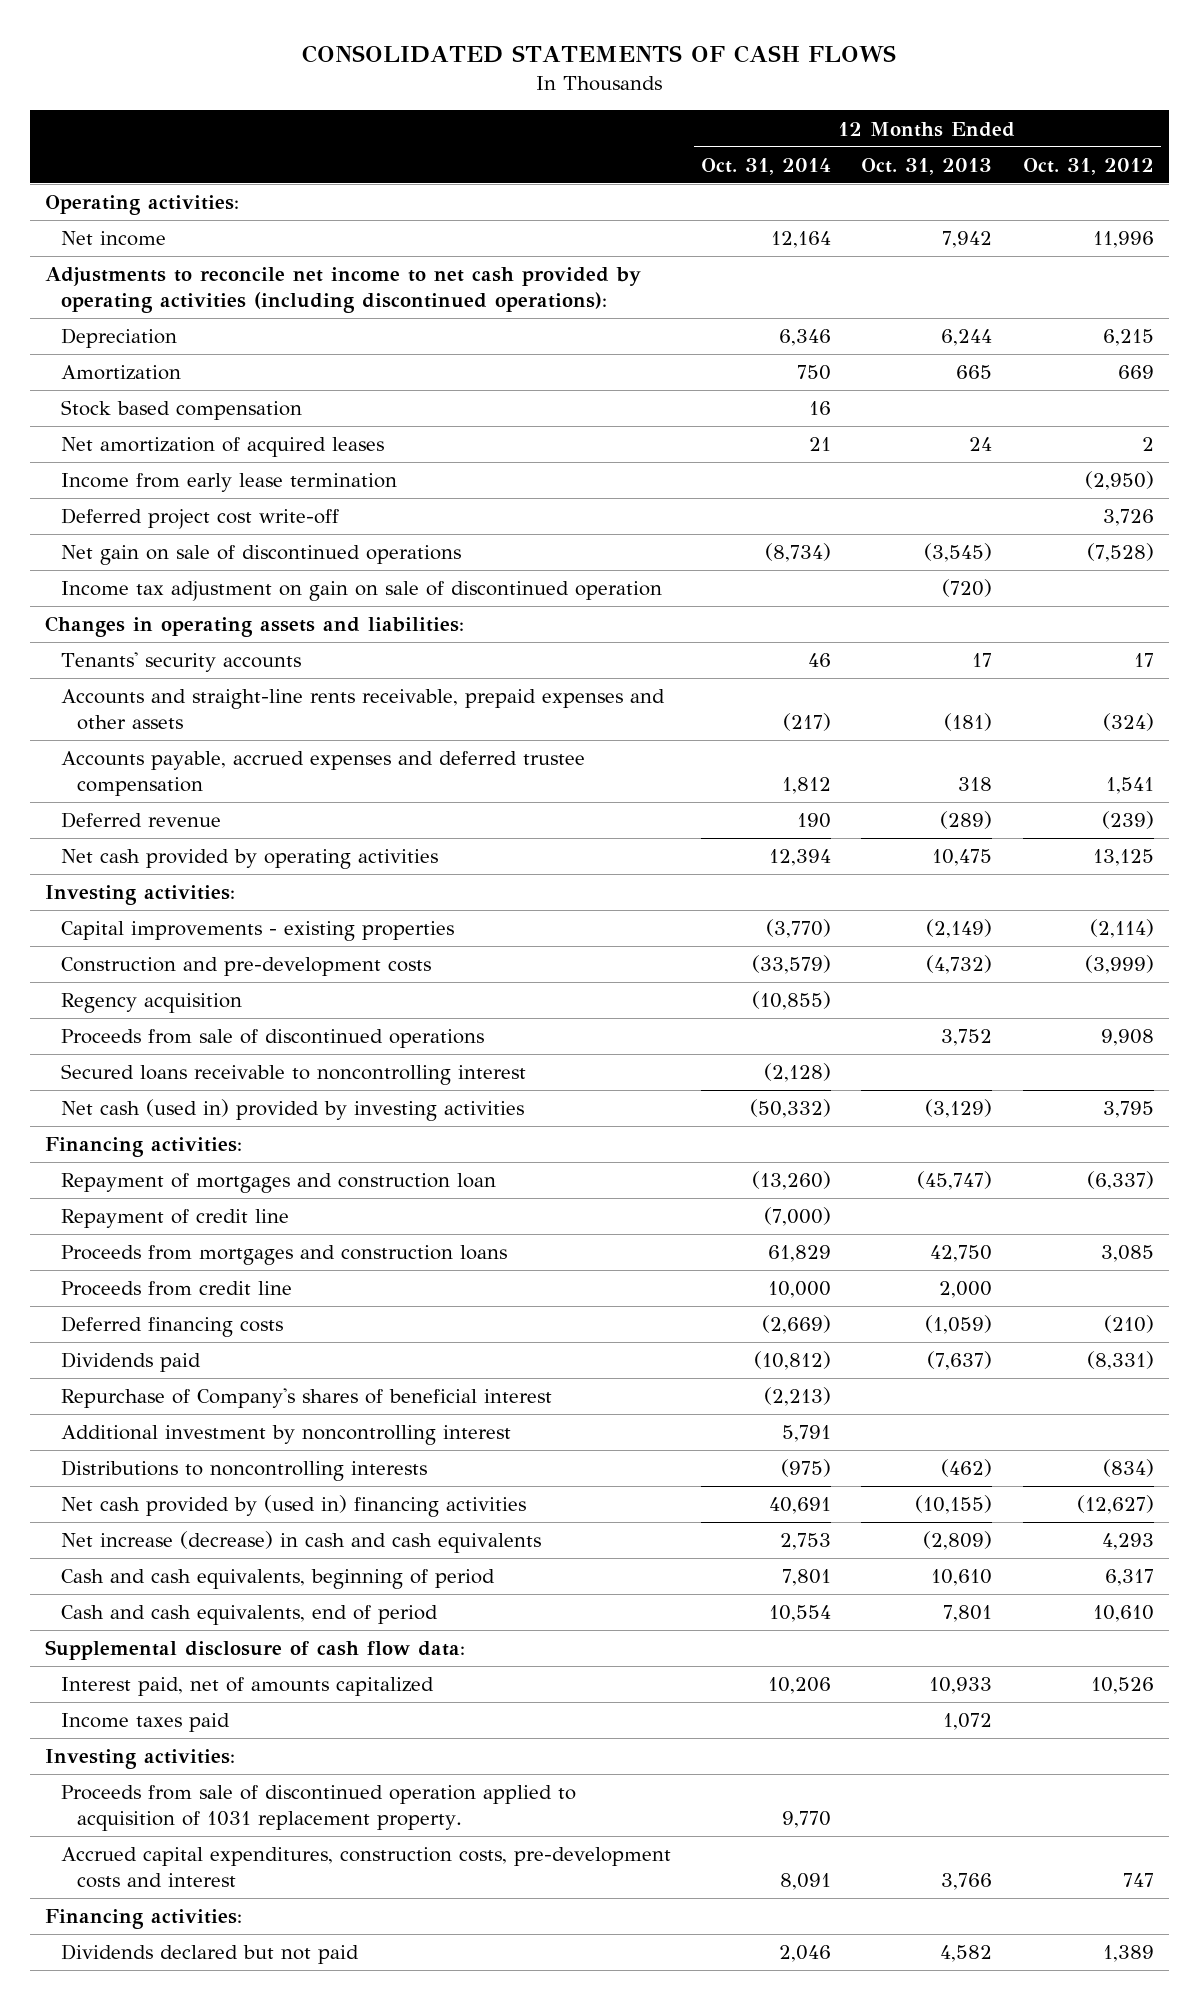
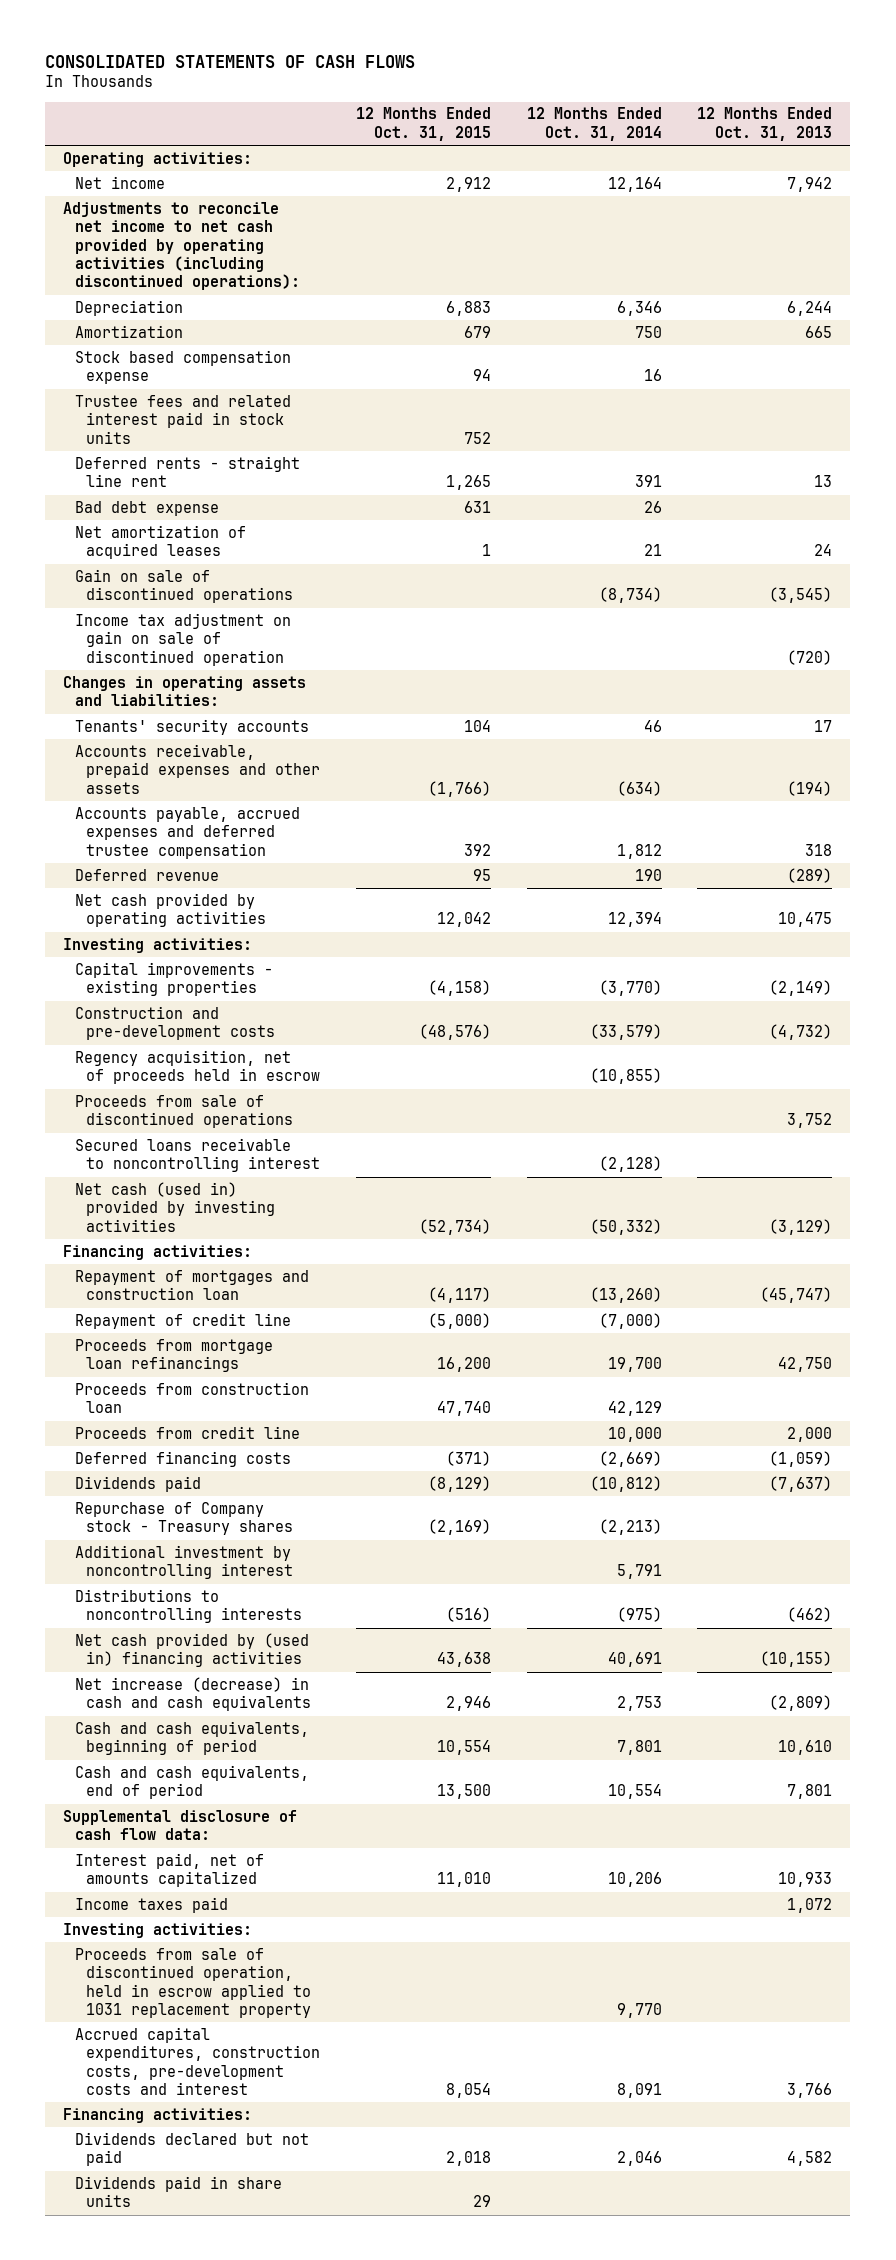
- | 12 Months Ended Oct. 31, 2014 | 12 Months Ended Oct. 31, 2013 | 12 Months Ended Oct. 31, 2012
+ | 12 Months Ended Oct. 31, 2015 | 12 Months Ended Oct. 31, 2014 | 12 Months Ended Oct. 31, 2013
- Stock based compensation | 16 | |
+ Stock based compensation expense | 94 | 16 |
+ Trustee fees and related interest paid in stock units | 752 | |
+ Deferred rents - straight line rent | 1,265 | 391 | 13
+ Bad debt expense | 631 | 26 |
- Income from early lease termination | | | (2,950)
- Deferred project cost write-off | | | 3,726
- Net gain on sale of discontinued operations | (8,734) | (3,545) | (7,528)
+ Gain on sale of discontinued operations | | (8,734) | (3,545)
- Accounts and straight-line rents receivable, prepaid expenses and other assets | (217) | (181) | (324)
+ Accounts receivable, prepaid expenses and other assets | (1,766) | (634) | (194)
- Regency acquisition | (10,855) | |
+ Regency acquisition, net of proceeds held in escrow | | (10,855) |
- Proceeds from mortgages and construction loans | 61,829 | 42,750 | 3,085
+ Proceeds from mortgage loan refinancings | 16,200 | 19,700 | 42,750
+ Proceeds from construction loan | 47,740 | 42,129 |
- Repurchase of Company's shares of beneficial interest | (2,213) | |
+ Repurchase of Company stock - Treasury shares | (2,169) | (2,213) |
- Proceeds from sale of discontinued operation applied to acquisition of 1031 replacement property. | 9,770 | |
+ Proceeds from sale of discontinued operation, held in escrow applied to 1031 replacement property | | 9,770 |
+ Dividends paid in share units | 29 | |

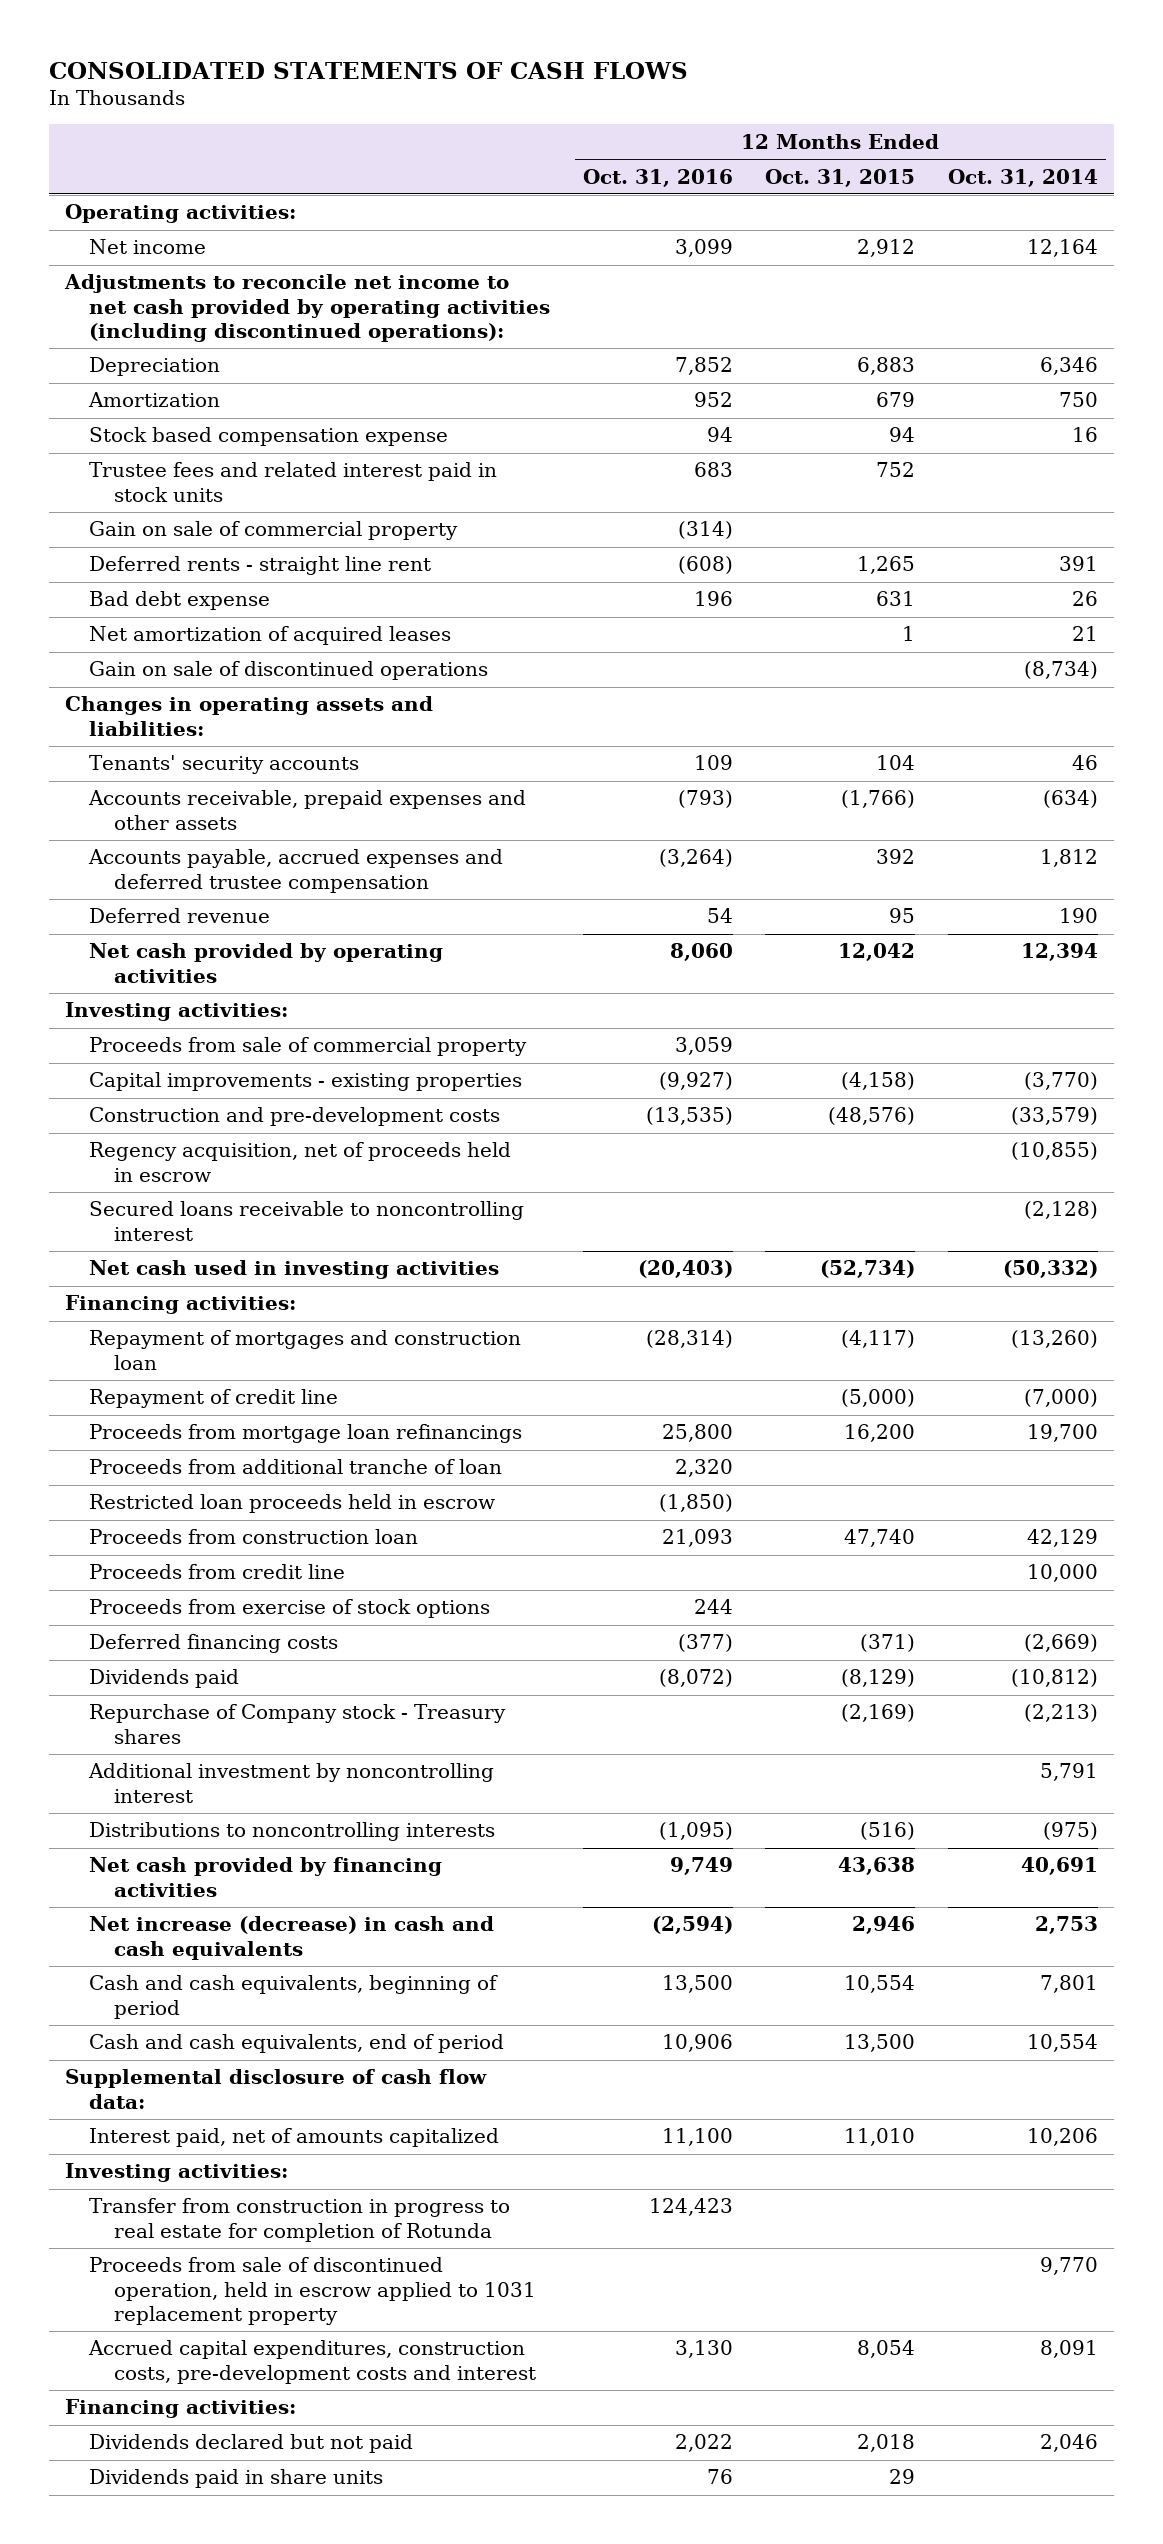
- | 12 Months Ended Oct. 31, 2015 | 12 Months Ended Oct. 31, 2014 | 12 Months Ended Oct. 31, 2013
+ | 12 Months Ended Oct. 31, 2016 | 12 Months Ended Oct. 31, 2015 | 12 Months Ended Oct. 31, 2014
+ Gain on sale of commercial property | (314) | |
- Income tax adjustment on gain on sale of discontinued operation | | | (720)
+ Proceeds from sale of commercial property | 3,059 | |
- Proceeds from sale of discontinued operations | | | 3,752
- Net cash (used in) provided by investing activities | (52,734) | (50,332) | (3,129)
+ Net cash used in investing activities | (20,403) | (52,734) | (50,332)
+ Proceeds from additional tranche of loan | 2,320 | |
+ Restricted loan proceeds held in escrow | (1,850) | |
+ Proceeds from exercise of stock options | 244 | |
- Net cash provided by (used in) financing activities | 43,638 | 40,691 | (10,155)
+ Net cash provided by financing activities | 9,749 | 43,638 | 40,691
- Income taxes paid | | | 1,072
+ Transfer from construction in progress to real estate for completion of Rotunda | 124,423 | |

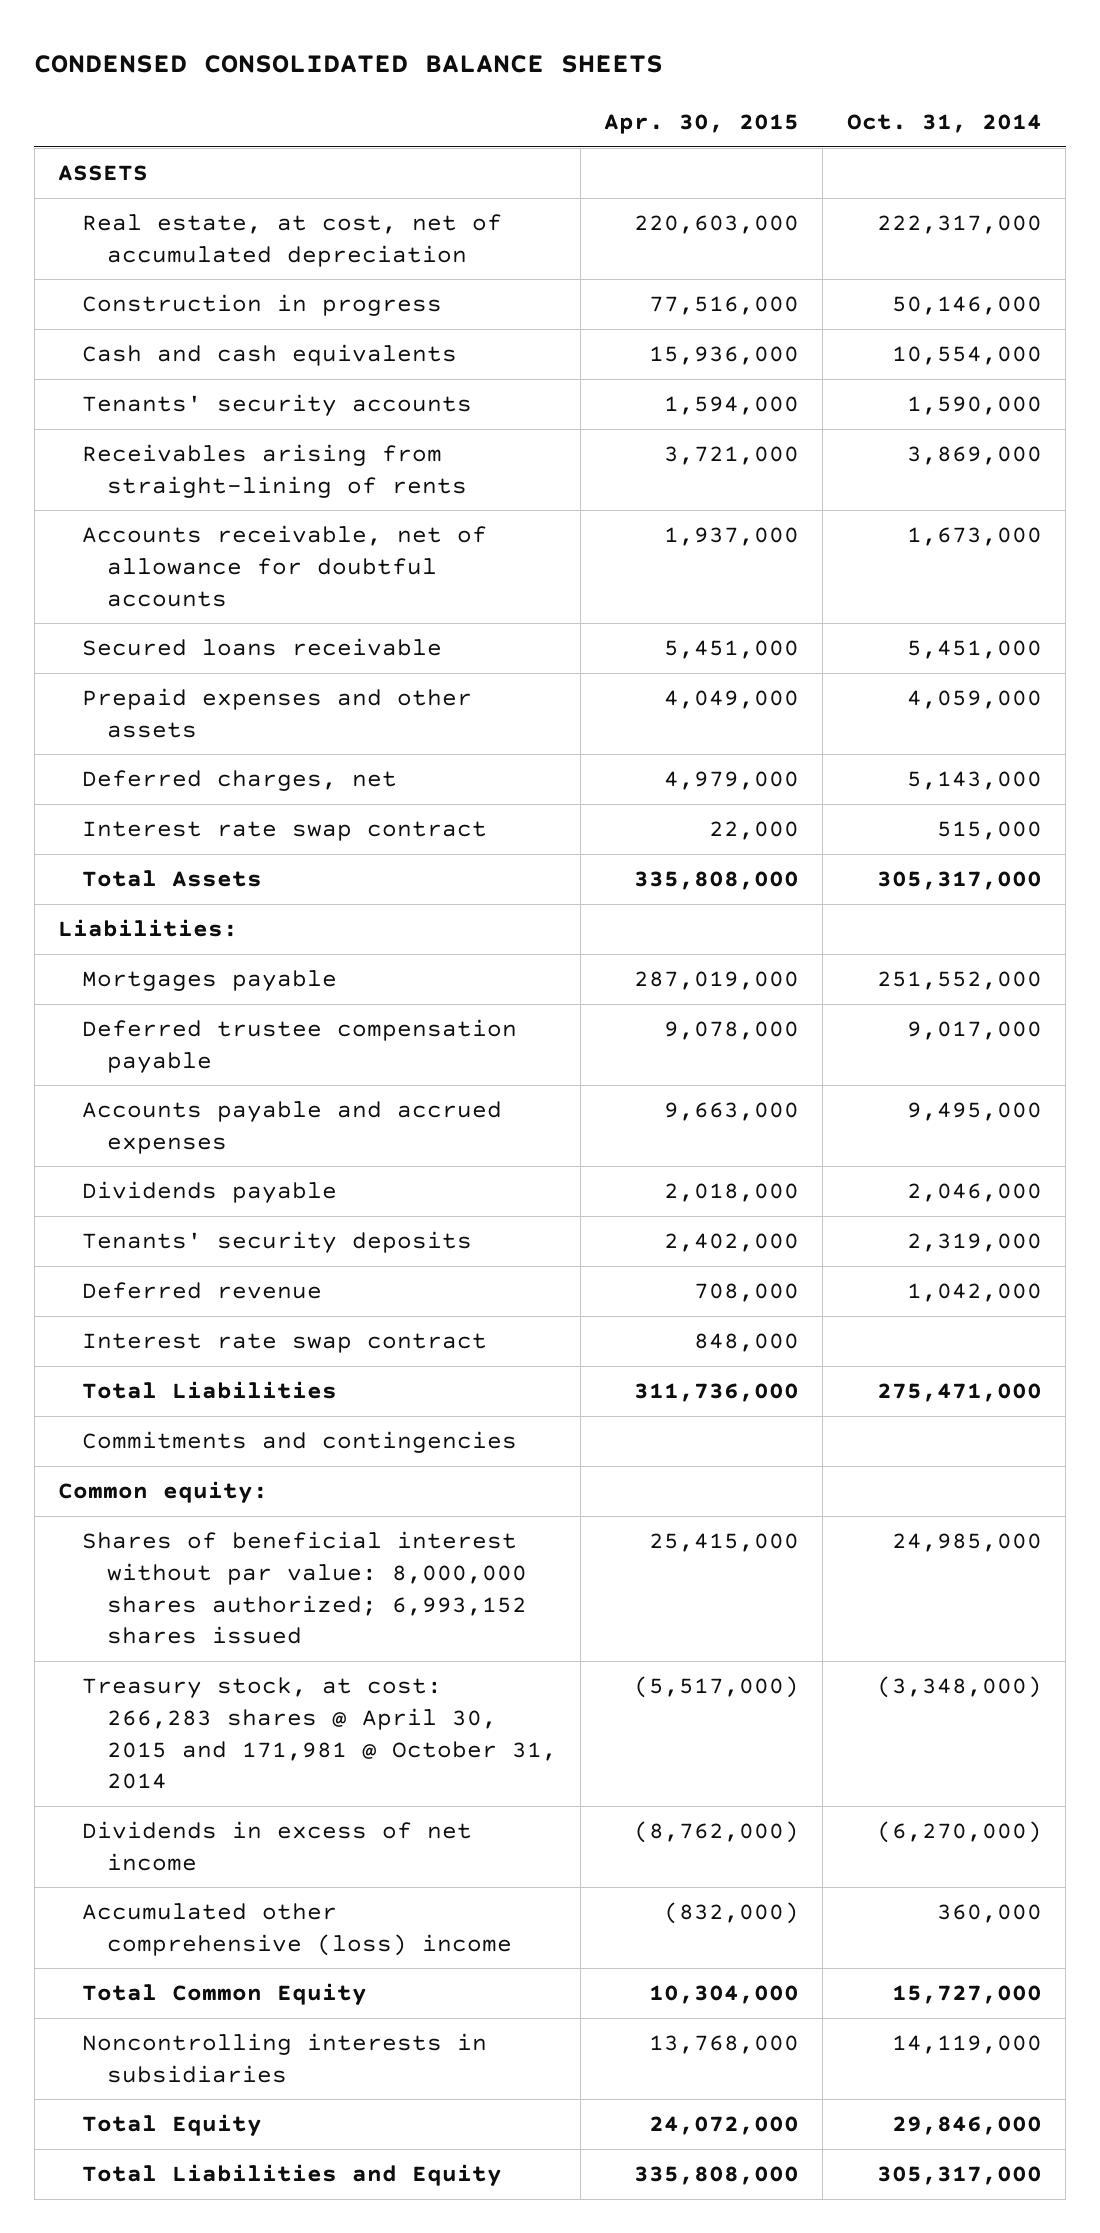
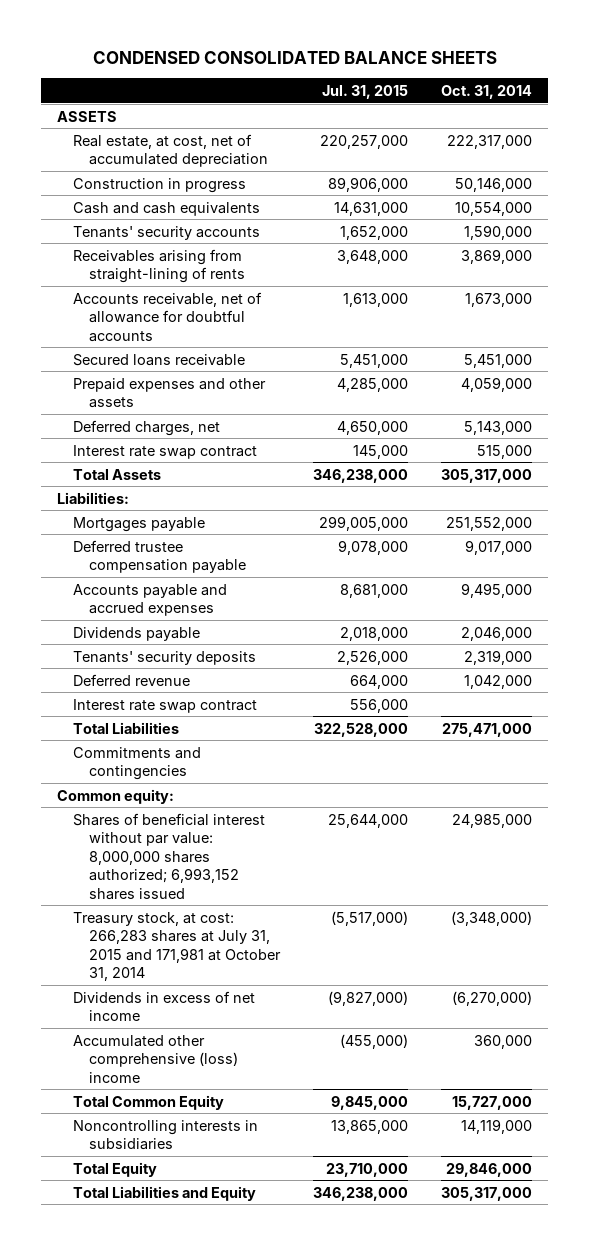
- | Apr. 30, 2015 | Oct. 31, 2014
+ | Jul. 31, 2015 | Oct. 31, 2014
- Treasury stock, at cost: 266,283 shares @ April 30, 2015 and 171,981 @ October 31, 2014 | (5,517,000) | (3,348,000)
+ Treasury stock, at cost: 266,283 shares at July 31, 2015 and 171,981 at October 31, 2014 | (5,517,000) | (3,348,000)

